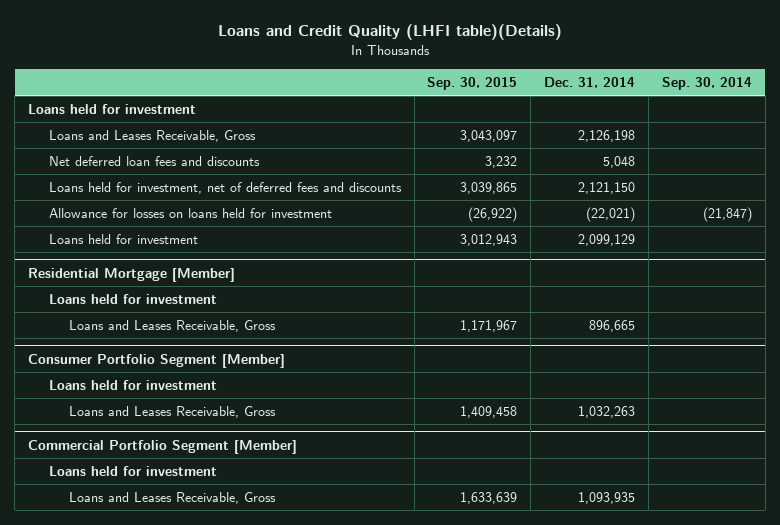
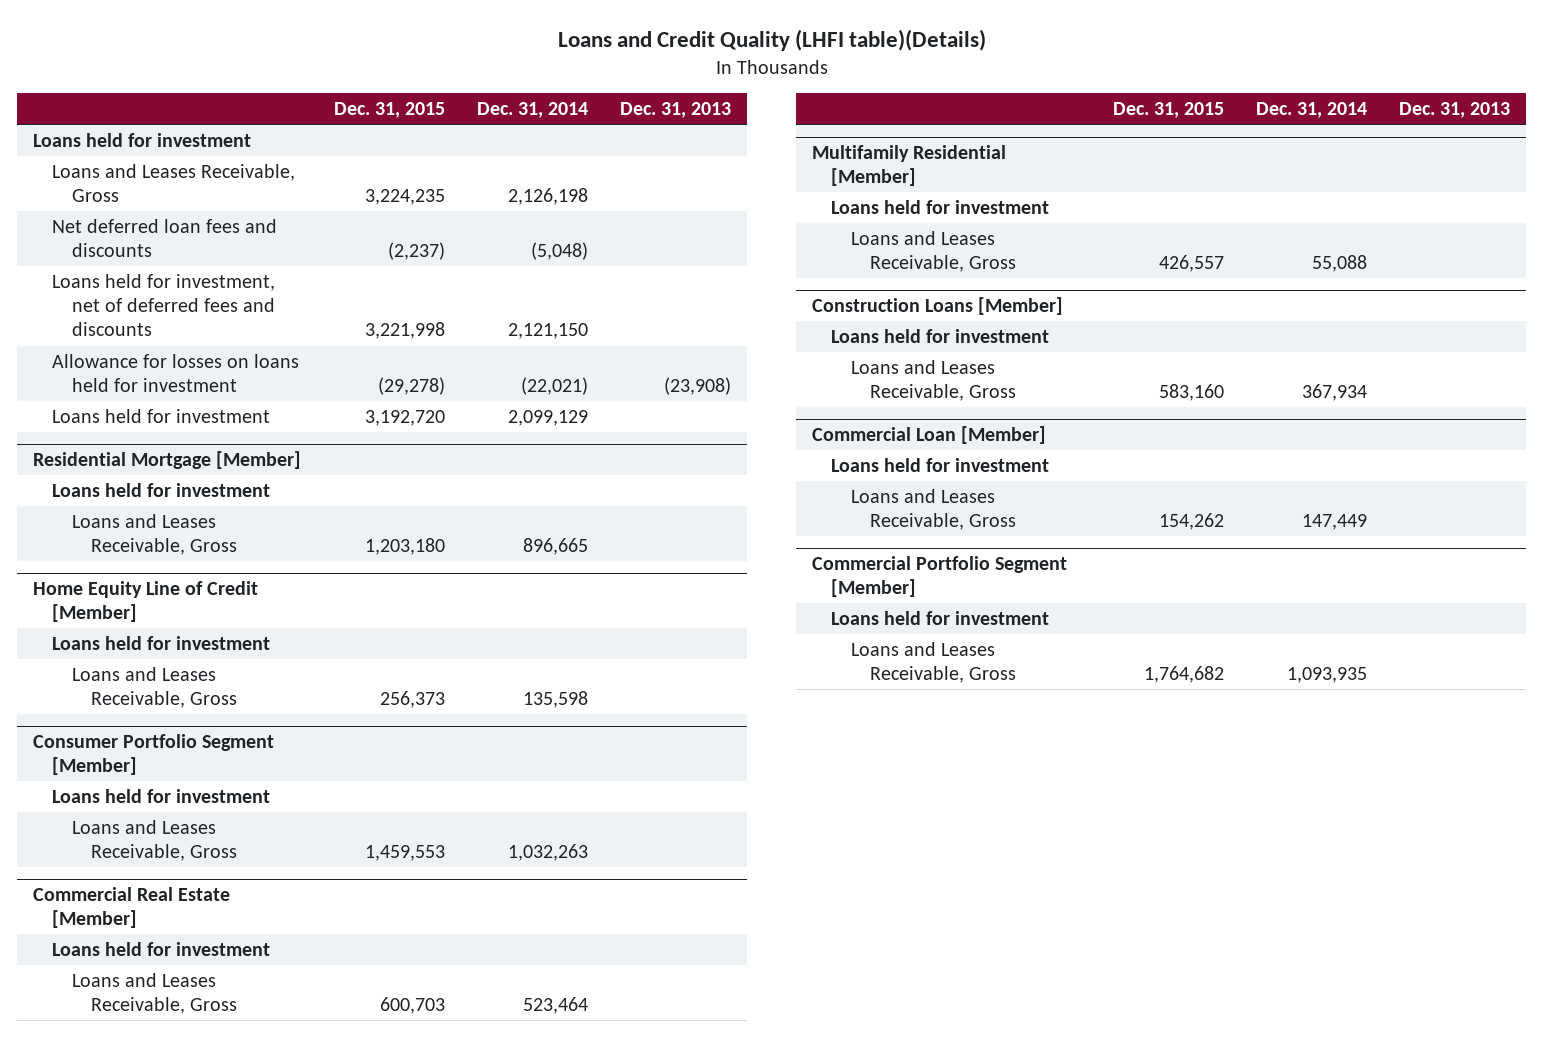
- | Sep. 30, 2015 | Dec. 31, 2014 | Sep. 30, 2014
+ | Dec. 31, 2015 | Dec. 31, 2014 | Dec. 31, 2013
- Net deferred loan fees and discounts | 3,232 | 5,048 |
+ Net deferred loan fees and discounts | (2,237) | (5,048) |
+ Home Equity Line of Credit [Member]
+ Loans held for investment
+ Loans and Leases Receivable, Gross | 256,373 | 135,598 |
+ Commercial Real Estate [Member]
+ Loans held for investment
+ Loans and Leases Receivable, Gross | 600,703 | 523,464 |
+ Multifamily Residential [Member]
+ Loans held for investment
+ Loans and Leases Receivable, Gross | 426,557 | 55,088 |
+ Construction Loans [Member]
+ Loans held for investment
+ Loans and Leases Receivable, Gross | 583,160 | 367,934 |
+ Commercial Loan [Member]
+ Loans held for investment
+ Loans and Leases Receivable, Gross | 154,262 | 147,449 |

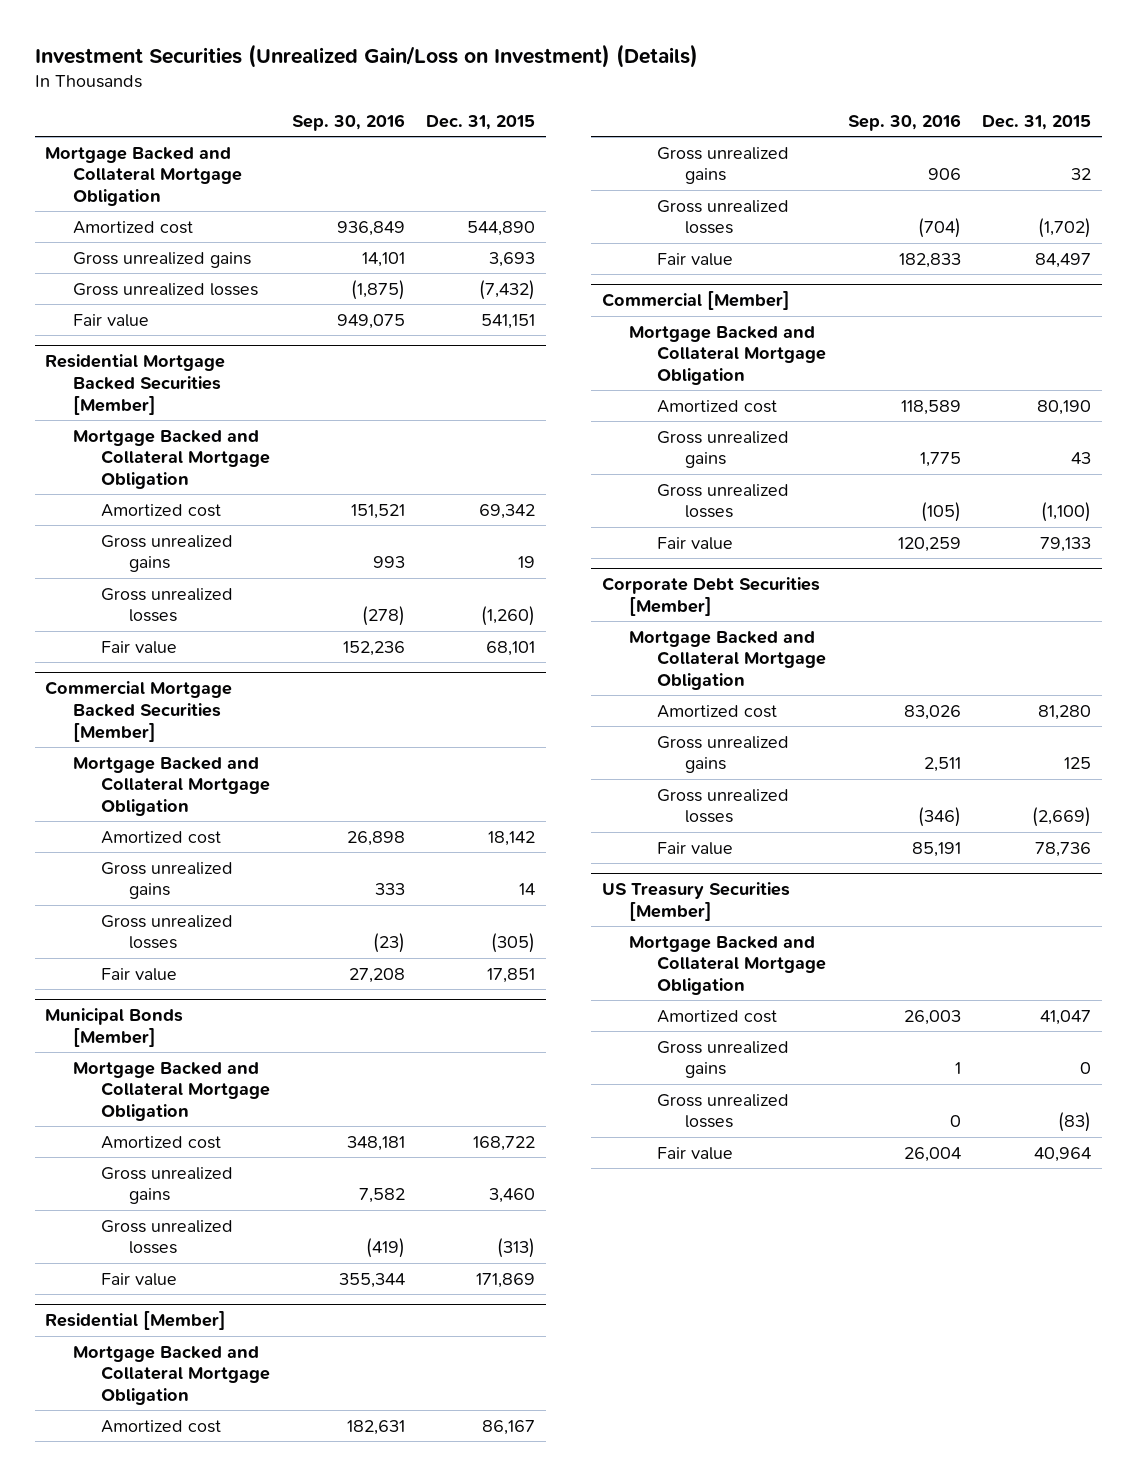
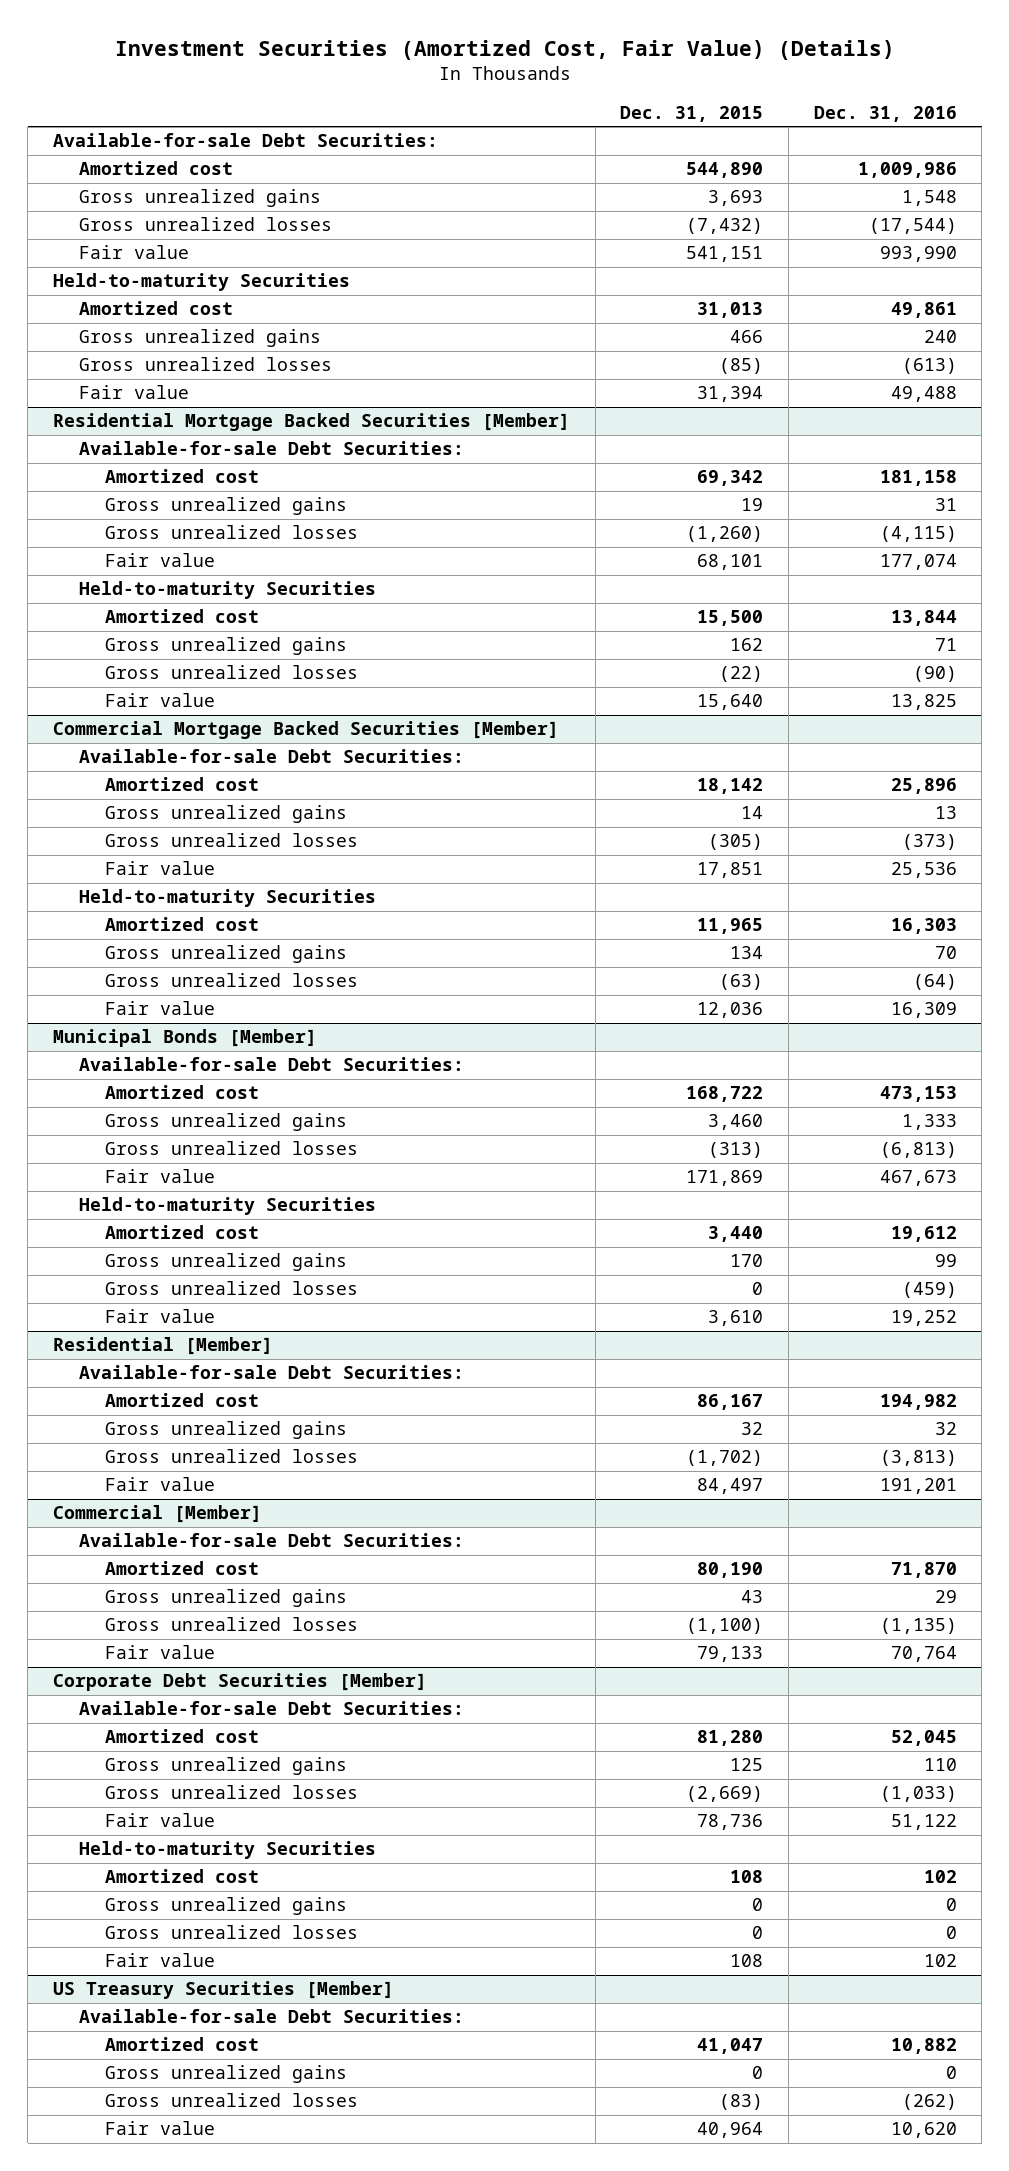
- Investment Securities (Unrealized Gain/Loss on Investment) (Details)
+ Investment Securities (Amortized Cost, Fair Value) (Details)
- | Sep. 30, 2016 | Dec. 31, 2015
+ | Dec. 31, 2015 | Dec. 31, 2016
- Mortgage Backed and Collateral Mortgage Obligation
+ Available-for-sale Debt Securities:
+ Held-to-maturity Securities
+ Amortized cost | 31,013 | 49,861
+ Gross unrealized gains | 466 | 240
+ Gross unrealized losses | (85) | (613)
+ Fair value | 31,394 | 49,488
@ Residential Mortgage Backed Securities [Member]
- Mortgage Backed and Collateral Mortgage Obligation
+ Available-for-sale Debt Securities:
+ Held-to-maturity Securities
+ Amortized cost | 15,500 | 13,844
+ Gross unrealized gains | 162 | 71
+ Gross unrealized losses | (22) | (90)
+ Fair value | 15,640 | 13,825
@ Commercial Mortgage Backed Securities [Member]
- Mortgage Backed and Collateral Mortgage Obligation
+ Available-for-sale Debt Securities:
+ Held-to-maturity Securities
+ Amortized cost | 11,965 | 16,303
+ Gross unrealized gains | 134 | 70
+ Gross unrealized losses | (63) | (64)
+ Fair value | 12,036 | 16,309
@ Municipal Bonds [Member]
- Mortgage Backed and Collateral Mortgage Obligation
+ Available-for-sale Debt Securities:
+ Held-to-maturity Securities
+ Amortized cost | 3,440 | 19,612
+ Gross unrealized gains | 170 | 99
+ Gross unrealized losses | 0 | (459)
+ Fair value | 3,610 | 19,252
@ Residential [Member]
- Mortgage Backed and Collateral Mortgage Obligation
+ Available-for-sale Debt Securities:
@ Commercial [Member]
- Mortgage Backed and Collateral Mortgage Obligation
+ Available-for-sale Debt Securities:
@ Corporate Debt Securities [Member]
- Mortgage Backed and Collateral Mortgage Obligation
+ Available-for-sale Debt Securities:
+ Held-to-maturity Securities
+ Amortized cost | 108 | 102
+ Gross unrealized gains | 0 | 0
+ Gross unrealized losses | 0 | 0
+ Fair value | 108 | 102
@ US Treasury Securities [Member]
- Mortgage Backed and Collateral Mortgage Obligation
+ Available-for-sale Debt Securities:

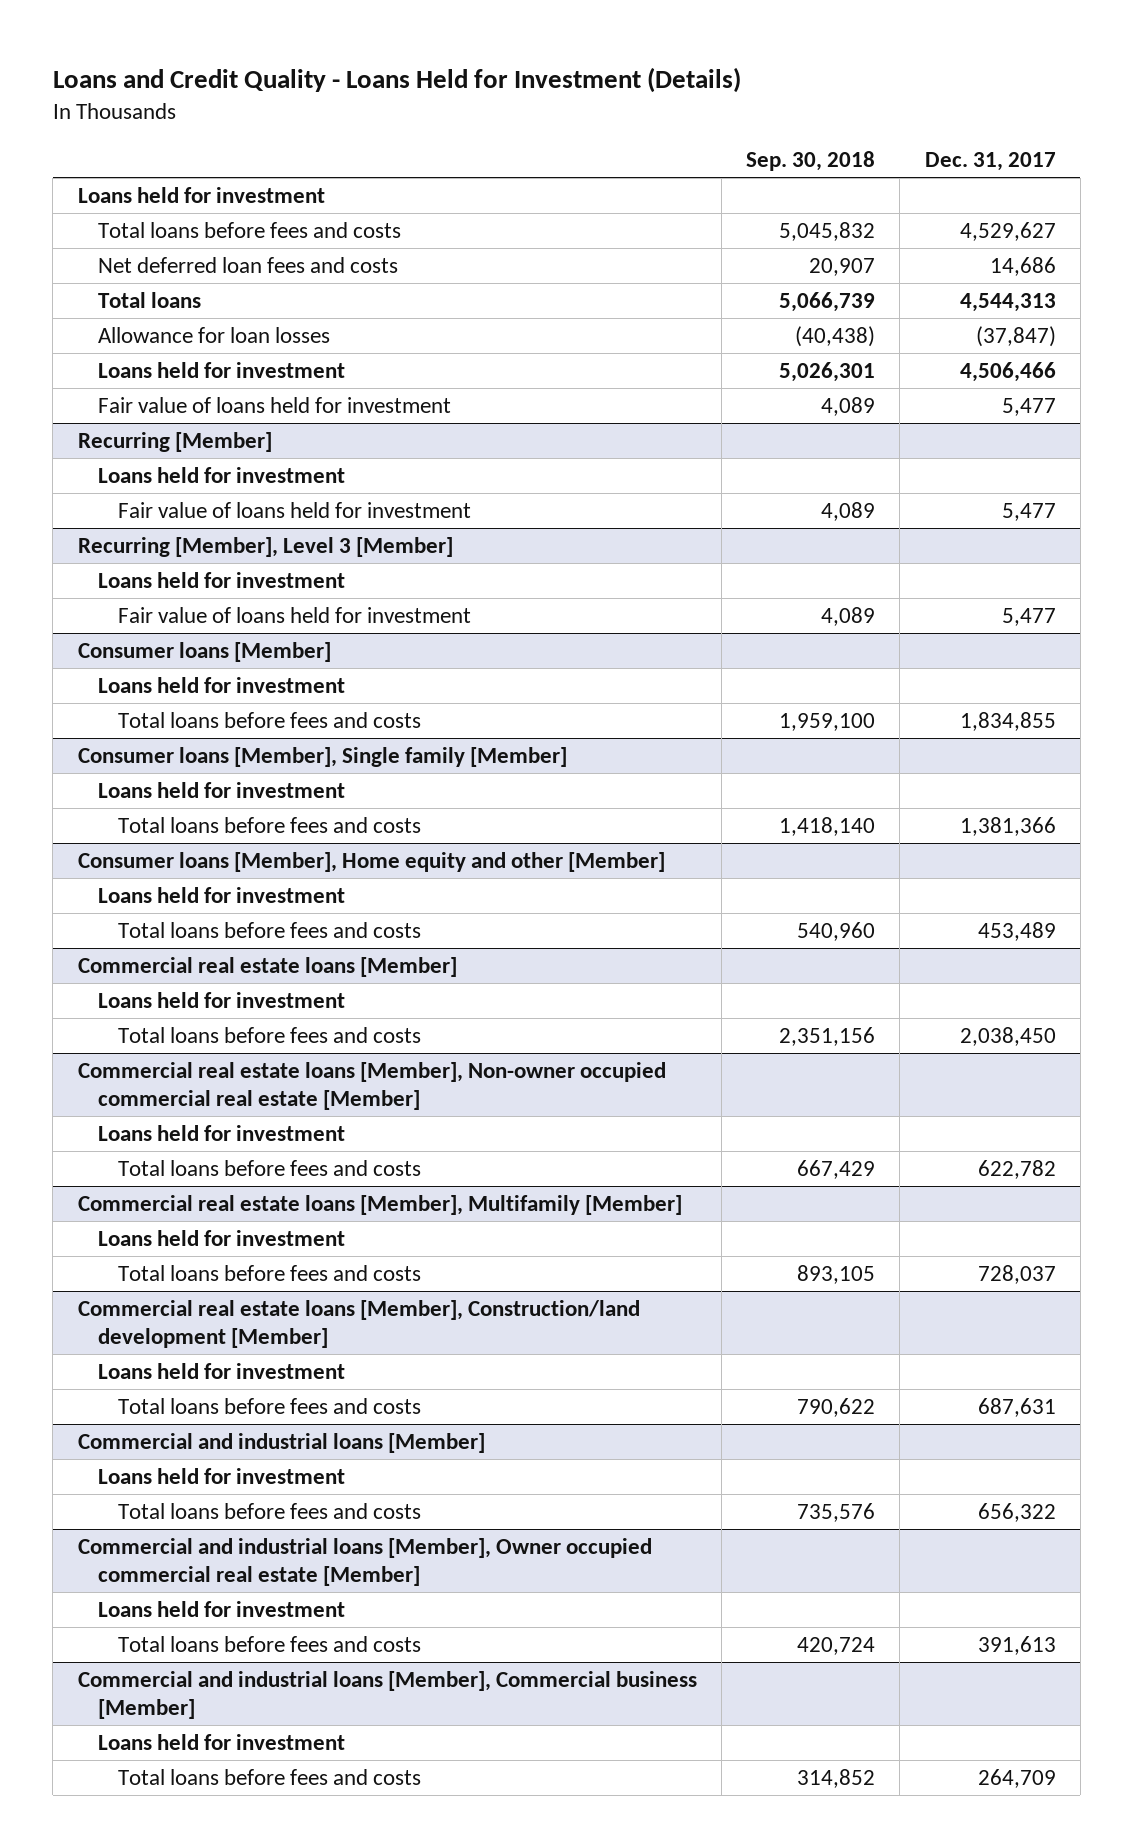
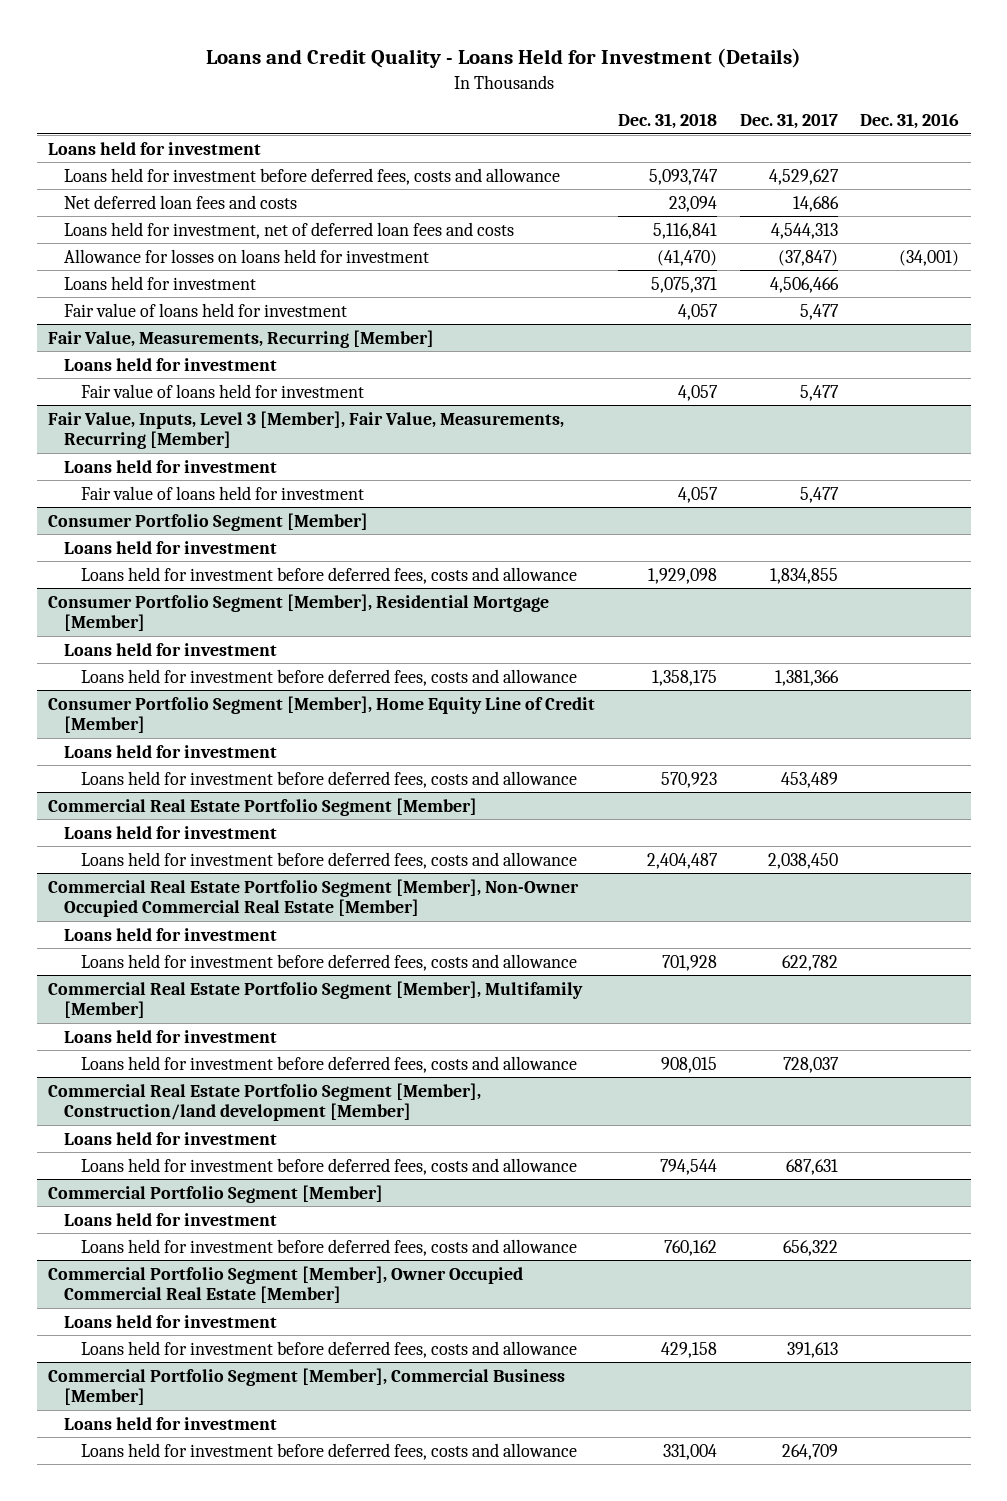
- | Sep. 30, 2018 | Dec. 31, 2017
+ | Dec. 31, 2018 | Dec. 31, 2017 | Dec. 31, 2016
- Total loans before fees and costs | 5,045,832 | 4,529,627
+ Loans held for investment before deferred fees, costs and allowance | 5,093,747 | 4,529,627 |
- Total loans | 5,066,739 | 4,544,313
- Allowance for loan losses | (40,438) | (37,847)
+ Loans held for investment, net of deferred loan fees and costs | 5,116,841 | 4,544,313 |
+ Allowance for losses on loans held for investment | (41,470) | (37,847) | (34,001)
- Recurring [Member]
+ Fair Value, Measurements, Recurring [Member]
- Recurring [Member], Level 3 [Member]
+ Fair Value, Inputs, Level 3 [Member], Fair Value, Measurements, Recurring [Member]
- Consumer loans [Member]
+ Consumer Portfolio Segment [Member]
- Total loans before fees and costs | 1,959,100 | 1,834,855
- Consumer loans [Member], Single family [Member]
+ Loans held for investment before deferred fees, costs and allowance | 1,929,098 | 1,834,855 |
+ Consumer Portfolio Segment [Member], Residential Mortgage [Member]
- Total loans before fees and costs | 1,418,140 | 1,381,366
- Consumer loans [Member], Home equity and other [Member]
+ Loans held for investment before deferred fees, costs and allowance | 1,358,175 | 1,381,366 |
+ Consumer Portfolio Segment [Member], Home Equity Line of Credit [Member]
- Total loans before fees and costs | 540,960 | 453,489
- Commercial real estate loans [Member]
+ Loans held for investment before deferred fees, costs and allowance | 570,923 | 453,489 |
+ Commercial Real Estate Portfolio Segment [Member]
- Total loans before fees and costs | 2,351,156 | 2,038,450
- Commercial real estate loans [Member], Non-owner occupied commercial real estate [Member]
+ Loans held for investment before deferred fees, costs and allowance | 2,404,487 | 2,038,450 |
+ Commercial Real Estate Portfolio Segment [Member], Non-Owner Occupied Commercial Real Estate [Member]
- Total loans before fees and costs | 667,429 | 622,782
- Commercial real estate loans [Member], Multifamily [Member]
+ Loans held for investment before deferred fees, costs and allowance | 701,928 | 622,782 |
+ Commercial Real Estate Portfolio Segment [Member], Multifamily [Member]
- Total loans before fees and costs | 893,105 | 728,037
- Commercial real estate loans [Member], Construction/land development [Member]
+ Loans held for investment before deferred fees, costs and allowance | 908,015 | 728,037 |
+ Commercial Real Estate Portfolio Segment [Member], Construction/land development [Member]
- Total loans before fees and costs | 790,622 | 687,631
- Commercial and industrial loans [Member]
+ Loans held for investment before deferred fees, costs and allowance | 794,544 | 687,631 |
+ Commercial Portfolio Segment [Member]
- Total loans before fees and costs | 735,576 | 656,322
- Commercial and industrial loans [Member], Owner occupied commercial real estate [Member]
+ Loans held for investment before deferred fees, costs and allowance | 760,162 | 656,322 |
+ Commercial Portfolio Segment [Member], Owner Occupied Commercial Real Estate [Member]
- Total loans before fees and costs | 420,724 | 391,613
- Commercial and industrial loans [Member], Commercial business [Member]
+ Loans held for investment before deferred fees, costs and allowance | 429,158 | 391,613 |
+ Commercial Portfolio Segment [Member], Commercial Business [Member]
- Total loans before fees and costs | 314,852 | 264,709
+ Loans held for investment before deferred fees, costs and allowance | 331,004 | 264,709 |

